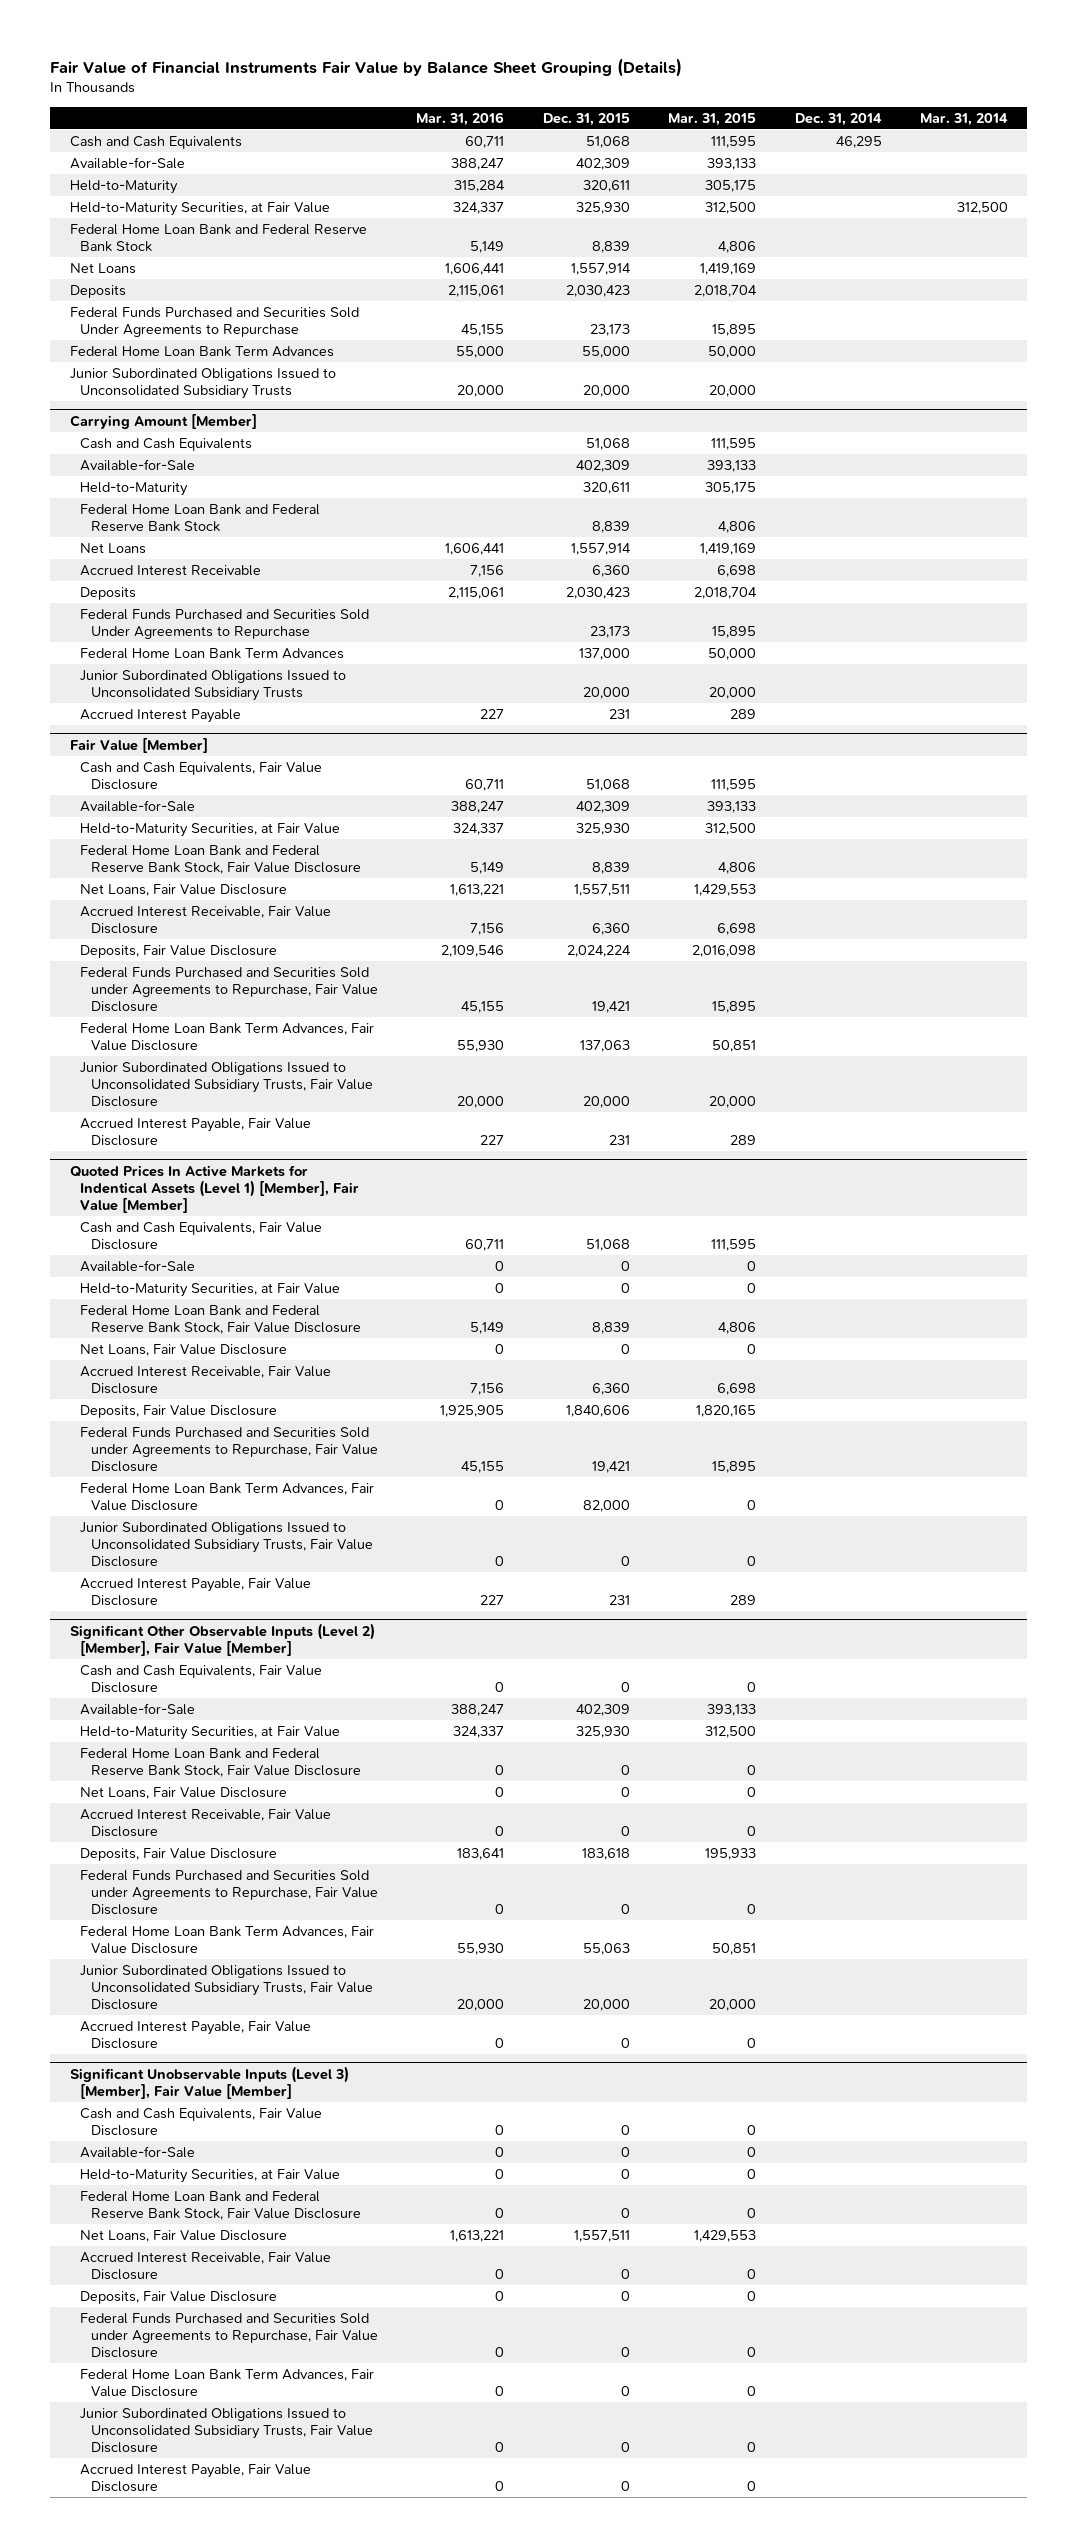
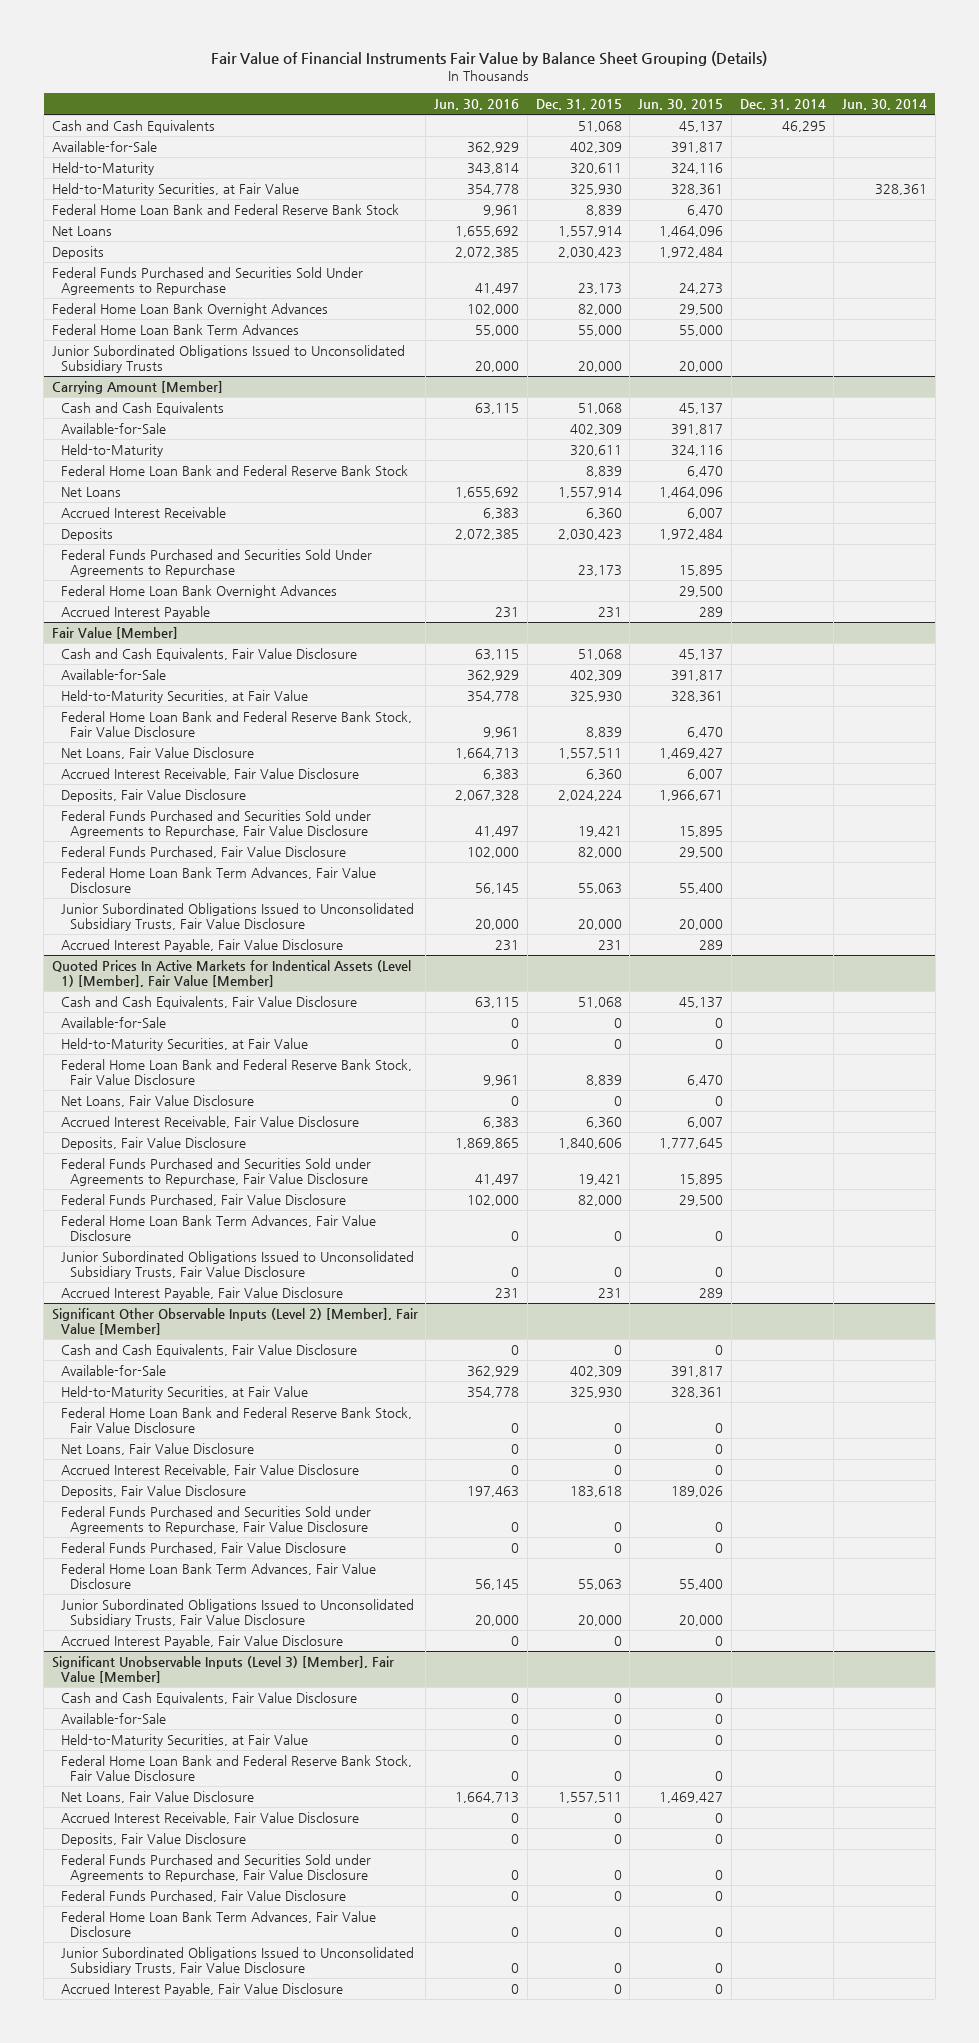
- | Mar. 31, 2016 | Dec. 31, 2015 | Mar. 31, 2015 | Dec. 31, 2014 | Mar. 31, 2014
+ | Jun. 30, 2016 | Dec. 31, 2015 | Jun. 30, 2015 | Dec. 31, 2014 | Jun. 30, 2014
+ Federal Home Loan Bank Overnight Advances | 102,000 | 82,000 | 29,500 | |
@ Carrying Amount [Member]
- Federal Home Loan Bank Term Advances | | 137,000 | 50,000 | |
- Junior Subordinated Obligations Issued to Unconsolidated Subsidiary Trusts | | 20,000 | 20,000 | |
+ Federal Home Loan Bank Overnight Advances | | | 29,500 | |
@ Fair Value [Member]
- Federal Home Loan Bank Term Advances, Fair Value Disclosure | 55,930 | 137,063 | 50,851 | |
+ Federal Funds Purchased, Fair Value Disclosure | 102,000 | 82,000 | 29,500 | |
+ Federal Home Loan Bank Term Advances, Fair Value Disclosure | 56,145 | 55,063 | 55,400 | |
@ Quoted Prices In Active Markets for Indentical Assets (Level 1) [Member], Fair Value [Member]
- Federal Home Loan Bank Term Advances, Fair Value Disclosure | 0 | 82,000 | 0 | |
+ Federal Funds Purchased, Fair Value Disclosure | 102,000 | 82,000 | 29,500 | |
+ Federal Home Loan Bank Term Advances, Fair Value Disclosure | 0 | 0 | 0 | |
@ Significant Other Observable Inputs (Level 2) [Member], Fair Value [Member]
+ Federal Funds Purchased, Fair Value Disclosure | 0 | 0 | 0 | |
@ Significant Unobservable Inputs (Level 3) [Member], Fair Value [Member]
+ Federal Funds Purchased, Fair Value Disclosure | 0 | 0 | 0 | |

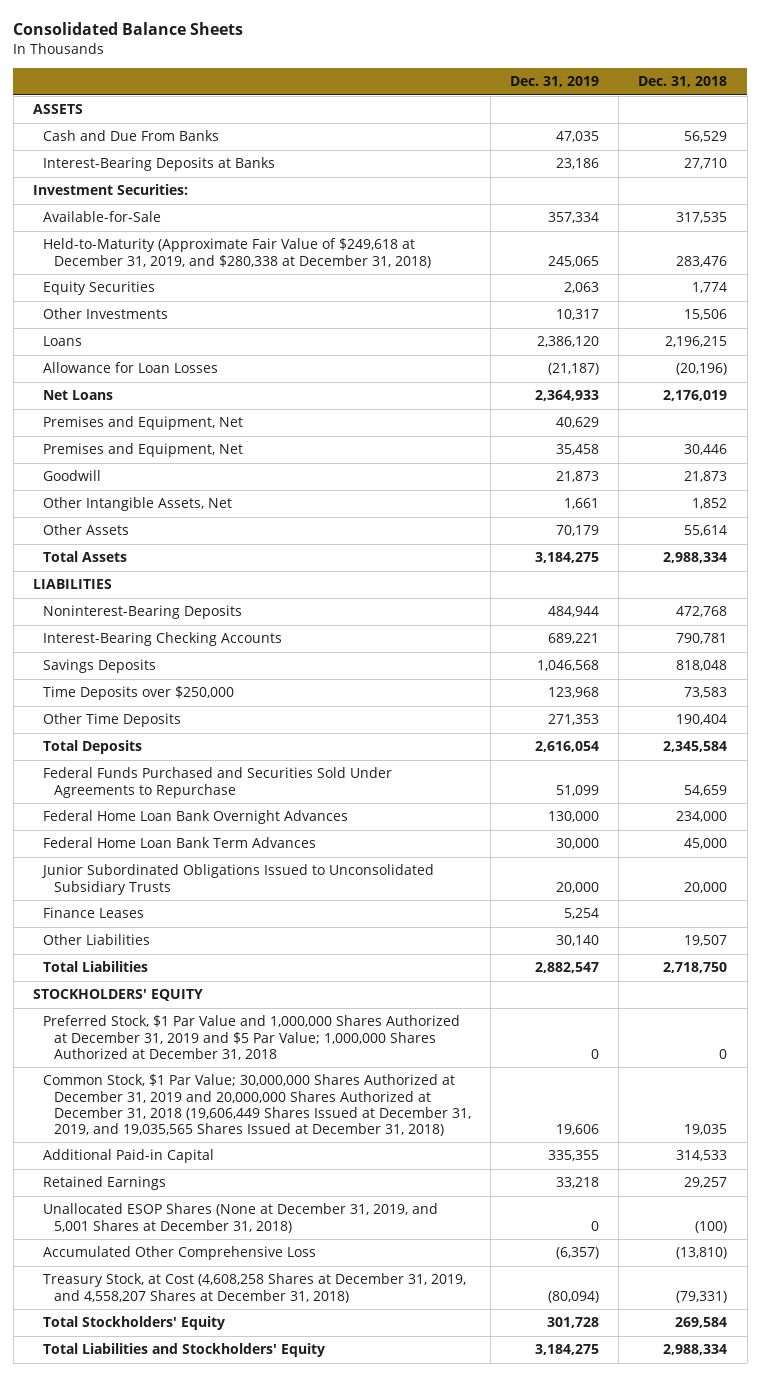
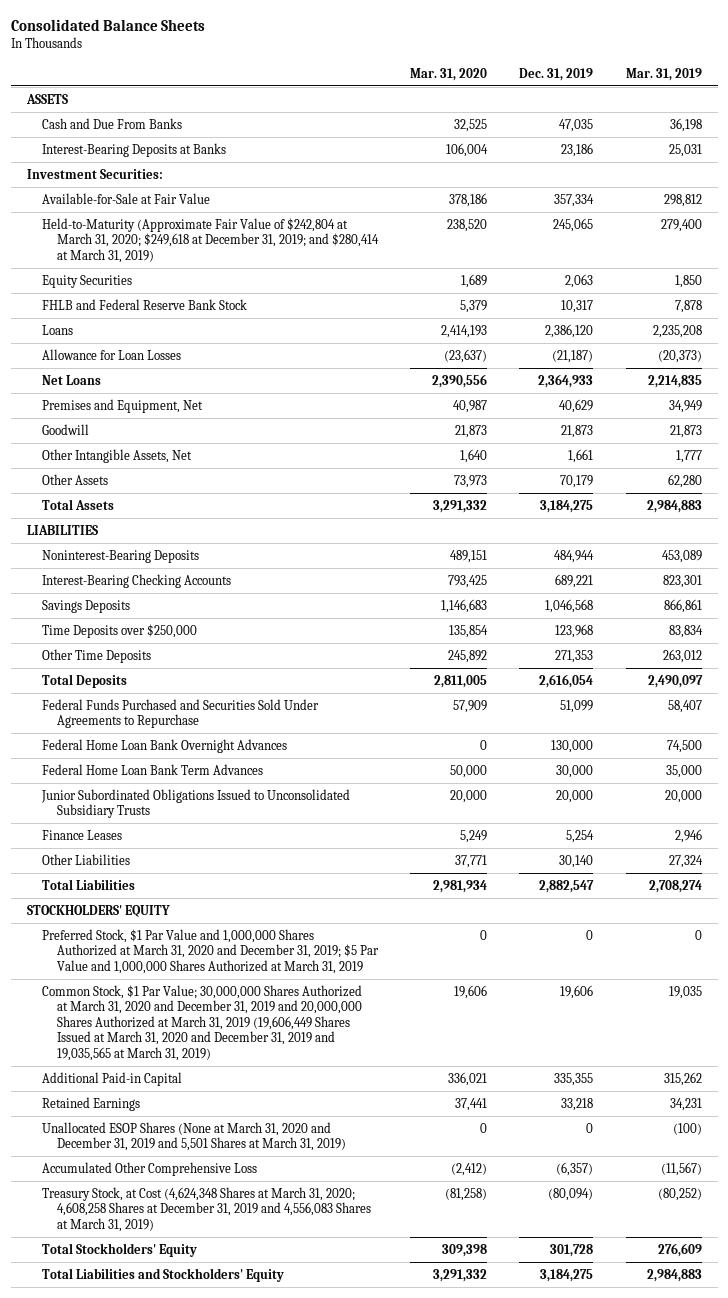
- | Dec. 31, 2019 | Dec. 31, 2018
+ | Mar. 31, 2020 | Dec. 31, 2019 | Mar. 31, 2019
- Available-for-Sale | 357,334 | 317,535
- Held-to-Maturity (Approximate Fair Value of $249,618 at December 31, 2019, and $280,338 at December 31, 2018) | 245,065 | 283,476
+ Available-for-Sale at Fair Value | 378,186 | 357,334 | 298,812
+ Held-to-Maturity (Approximate Fair Value of $242,804 at March 31, 2020; $249,618 at December 31, 2019; and $280,414 at March 31, 2019) | 238,520 | 245,065 | 279,400
- Other Investments | 10,317 | 15,506
+ FHLB and Federal Reserve Bank Stock | 5,379 | 10,317 | 7,878
- Premises and Equipment, Net | 35,458 | 30,446
- Preferred Stock, $1 Par Value and 1,000,000 Shares Authorized at December 31, 2019 and $5 Par Value; 1,000,000 Shares Authorized at December 31, 2018 | 0 | 0
- Common Stock, $1 Par Value; 30,000,000 Shares Authorized at December 31, 2019 and 20,000,000 Shares Authorized at December 31, 2018 (19,606,449 Shares Issued at December 31, 2019, and 19,035,565 Shares Issued at December 31, 2018) | 19,606 | 19,035
+ Preferred Stock, $1 Par Value and 1,000,000 Shares Authorized at March 31, 2020 and December 31, 2019; $5 Par Value and 1,000,000 Shares Authorized at March 31, 2019 | 0 | 0 | 0
+ Common Stock, $1 Par Value; 30,000,000 Shares Authorized at March 31, 2020 and December 31, 2019 and 20,000,000 Shares Authorized at March 31, 2019 (19,606,449 Shares Issued at March 31, 2020 and December 31, 2019 and 19,035,565 at March 31, 2019) | 19,606 | 19,606 | 19,035
- Unallocated ESOP Shares (None at December 31, 2019, and 5,001 Shares at December 31, 2018) | 0 | (100)
+ Unallocated ESOP Shares (None at March 31, 2020 and December 31, 2019 and 5,501 Shares at March 31, 2019) | 0 | 0 | (100)
- Treasury Stock, at Cost (4,608,258 Shares at December 31, 2019, and 4,558,207 Shares at December 31, 2018) | (80,094) | (79,331)
+ Treasury Stock, at Cost (4,624,348 Shares at March 31, 2020; 4,608,258 Shares at December 31, 2019 and 4,556,083 Shares at March 31, 2019) | (81,258) | (80,094) | (80,252)

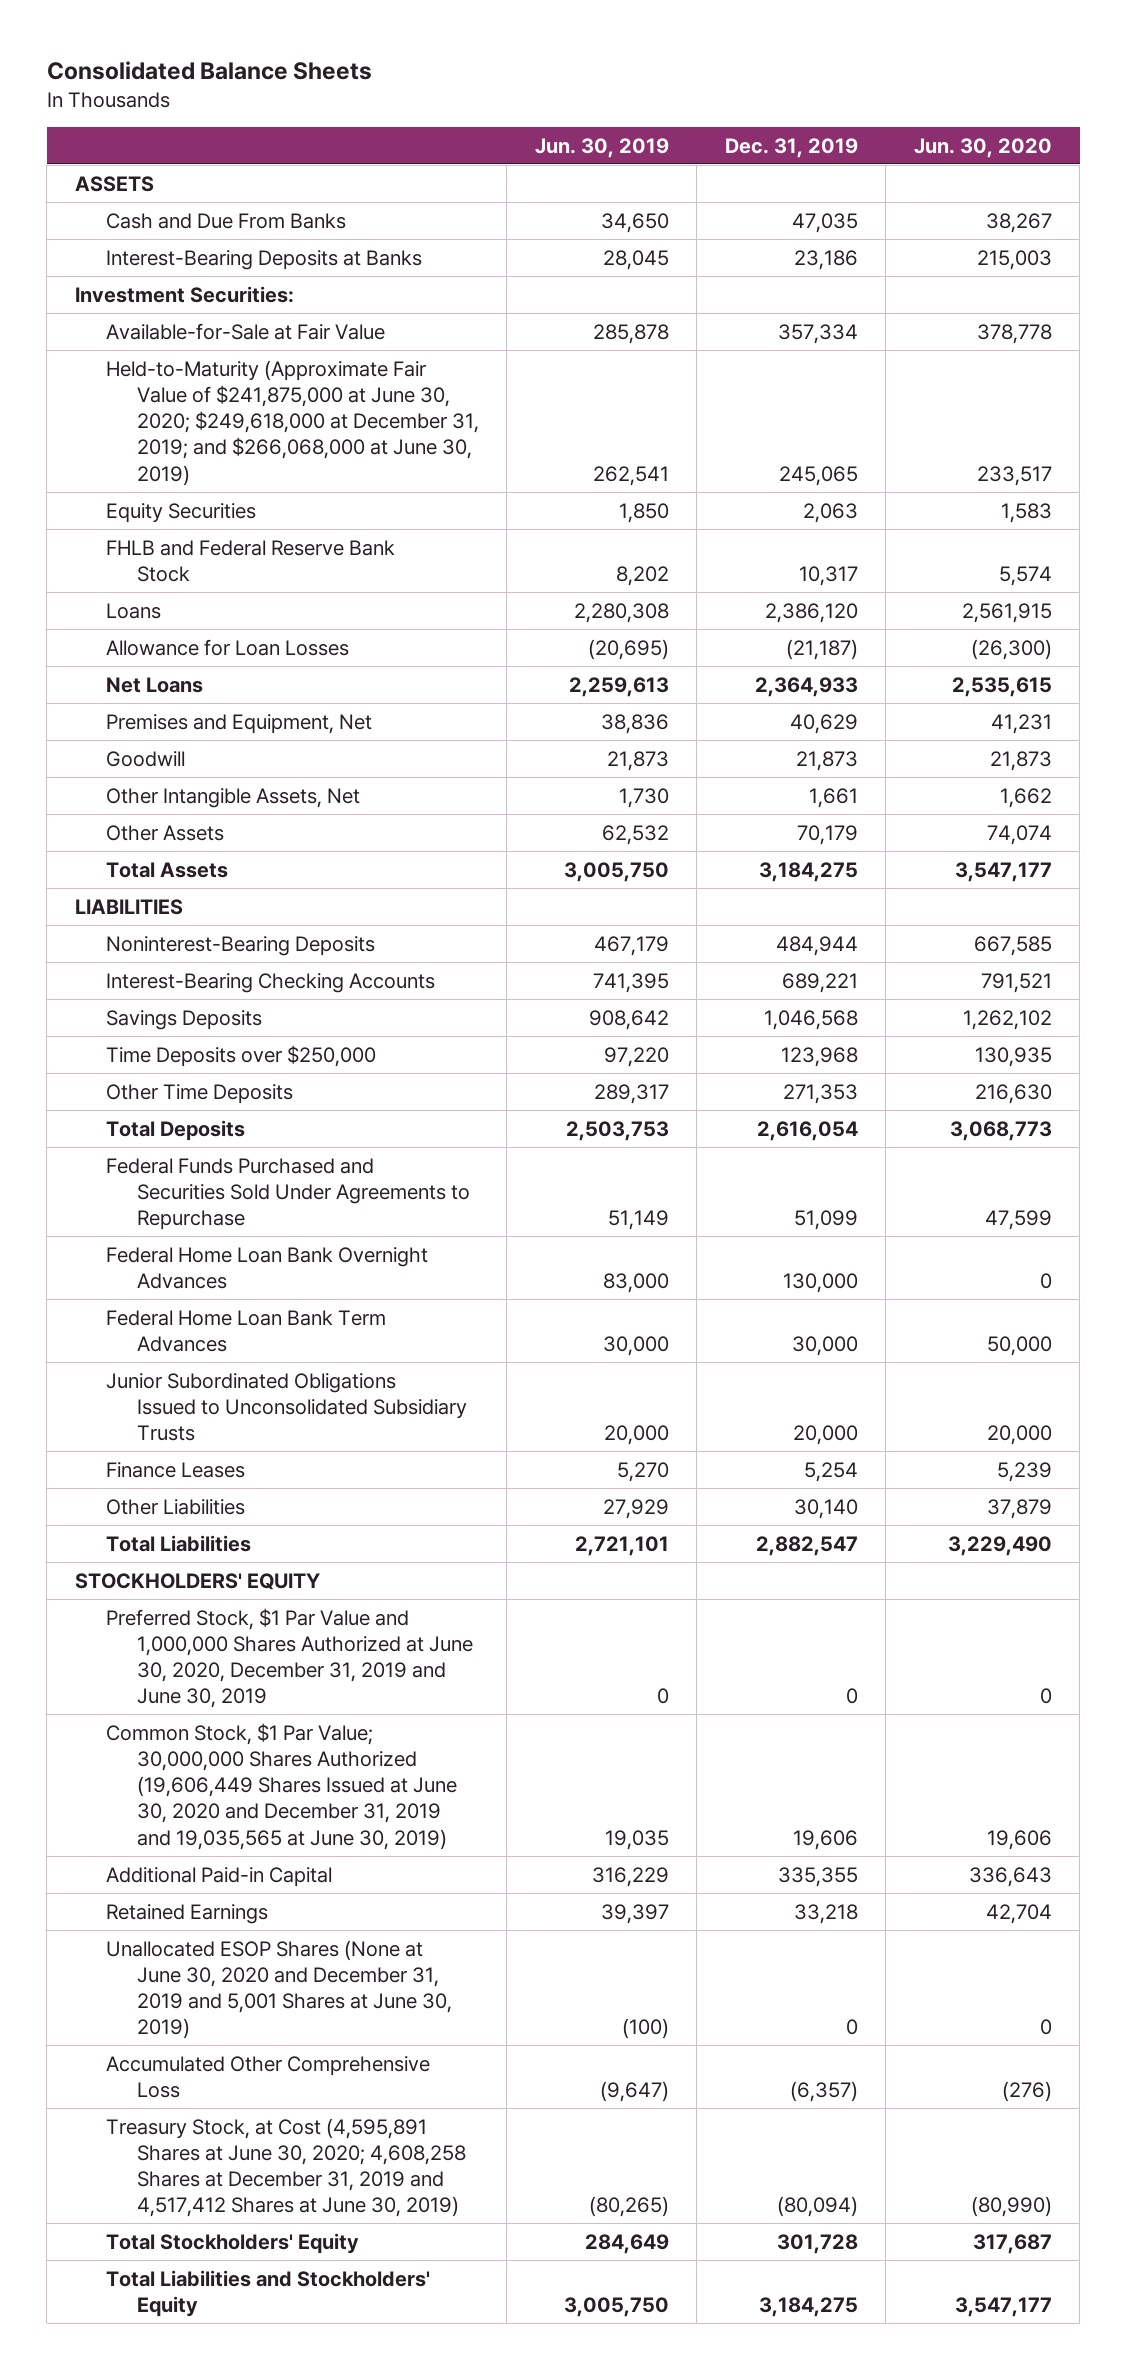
- | Mar. 31, 2020 | Dec. 31, 2019 | Mar. 31, 2019
+ | Jun. 30, 2019 | Dec. 31, 2019 | Jun. 30, 2020
- Held-to-Maturity (Approximate Fair Value of $242,804 at March 31, 2020; $249,618 at December 31, 2019; and $280,414 at March 31, 2019) | 238,520 | 245,065 | 279,400
+ Held-to-Maturity (Approximate Fair Value of $241,875,000 at June 30, 2020; $249,618,000 at December 31, 2019; and $266,068,000 at June 30, 2019) | 262,541 | 245,065 | 233,517
- Preferred Stock, $1 Par Value and 1,000,000 Shares Authorized at March 31, 2020 and December 31, 2019; $5 Par Value and 1,000,000 Shares Authorized at March 31, 2019 | 0 | 0 | 0
- Common Stock, $1 Par Value; 30,000,000 Shares Authorized at March 31, 2020 and December 31, 2019 and 20,000,000 Shares Authorized at March 31, 2019 (19,606,449 Shares Issued at March 31, 2020 and December 31, 2019 and 19,035,565 at March 31, 2019) | 19,606 | 19,606 | 19,035
+ Preferred Stock, $1 Par Value and 1,000,000 Shares Authorized at June 30, 2020, December 31, 2019 and June 30, 2019 | 0 | 0 | 0
+ Common Stock, $1 Par Value; 30,000,000 Shares Authorized (19,606,449 Shares Issued at June 30, 2020 and December 31, 2019 and 19,035,565 at June 30, 2019) | 19,035 | 19,606 | 19,606
- Unallocated ESOP Shares (None at March 31, 2020 and December 31, 2019 and 5,501 Shares at March 31, 2019) | 0 | 0 | (100)
+ Unallocated ESOP Shares (None at June 30, 2020 and December 31, 2019 and 5,001 Shares at June 30, 2019) | (100) | 0 | 0
- Treasury Stock, at Cost (4,624,348 Shares at March 31, 2020; 4,608,258 Shares at December 31, 2019 and 4,556,083 Shares at March 31, 2019) | (81,258) | (80,094) | (80,252)
+ Treasury Stock, at Cost (4,595,891 Shares at June 30, 2020; 4,608,258 Shares at December 31, 2019 and 4,517,412 Shares at June 30, 2019) | (80,265) | (80,094) | (80,990)

